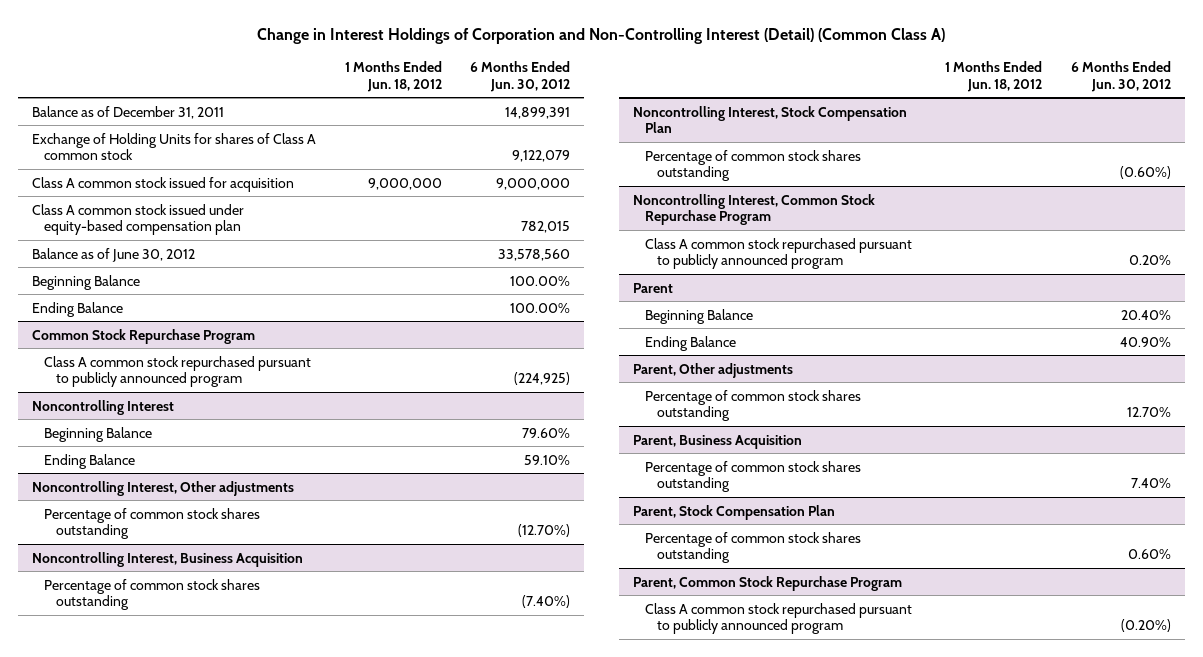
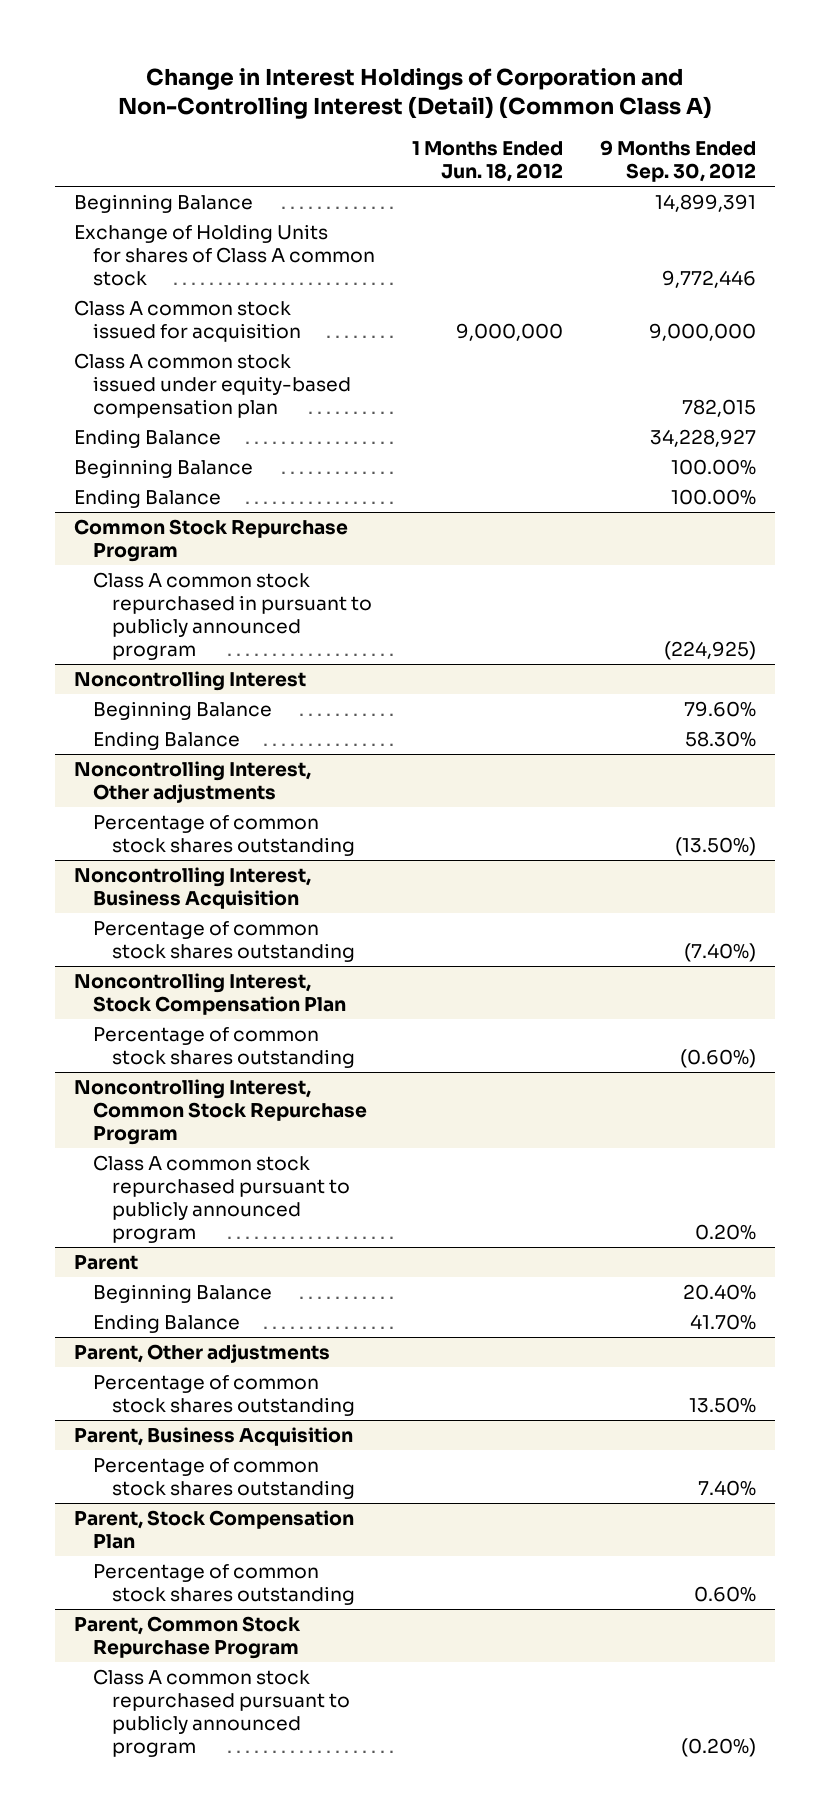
- | 1 Months Ended Jun. 18, 2012 | 6 Months Ended Jun. 30, 2012
+ | 1 Months Ended Jun. 18, 2012 | 9 Months Ended Sep. 30, 2012
- Balance as of December 31, 2011 | | 14,899,391
+ Beginning Balance | | 14,899,391
- Balance as of June 30, 2012 | | 33,578,560
+ Ending Balance | | 34,228,927
@ Common Stock Repurchase Program
- Class A common stock repurchased pursuant to publicly announced program | | (224,925)
+ Class A common stock repurchased in pursuant to publicly announced program | | (224,925)

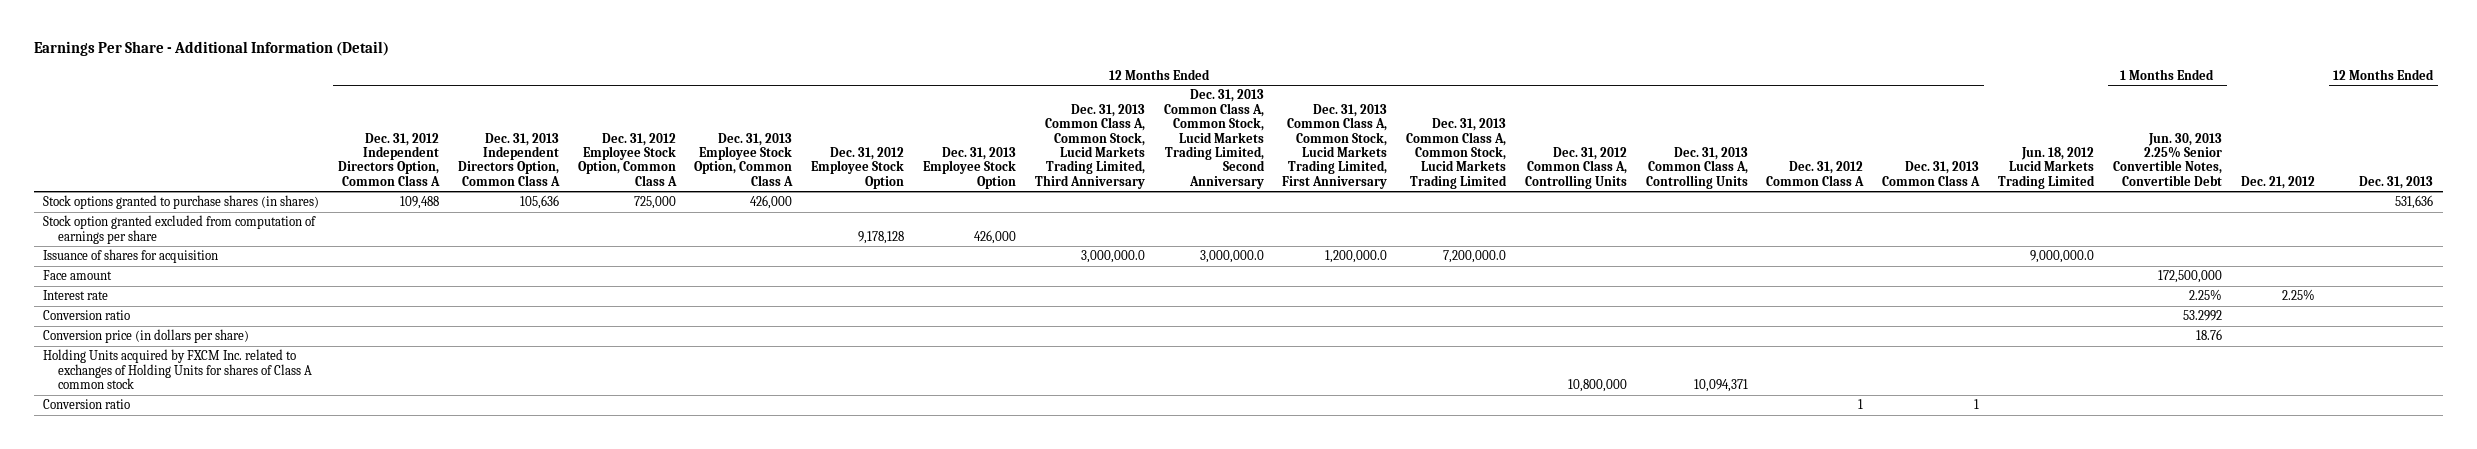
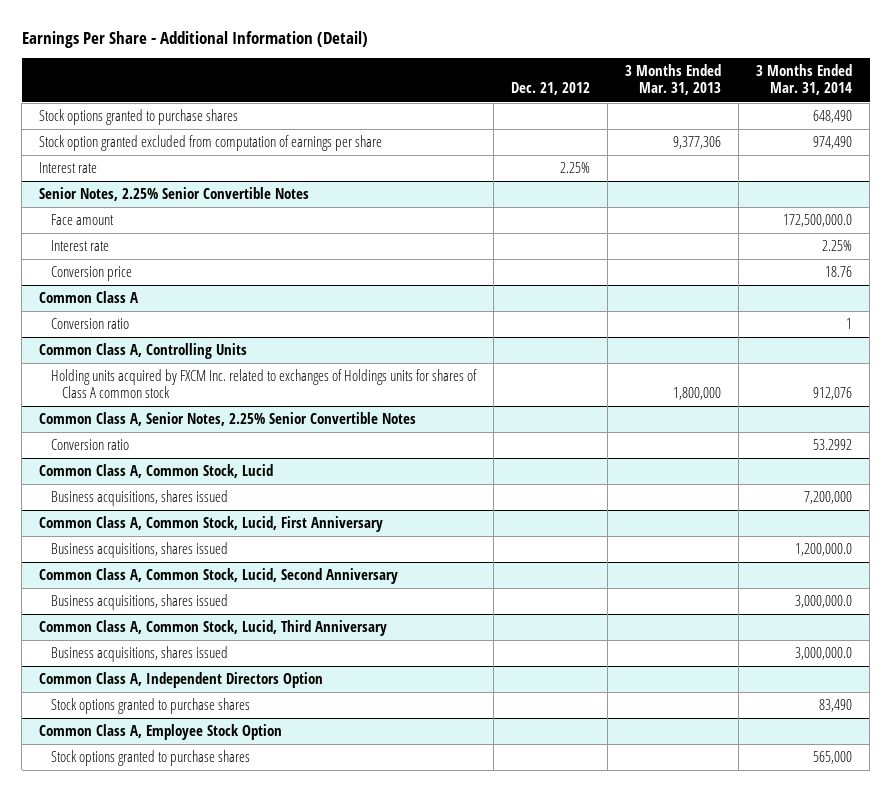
- | 12 Months Ended Dec. 31, 2012 Independent Directors Option, Common Class A | 12 Months Ended Dec. 31, 2013 Independent Directors Option, Common Class A | 12 Months Ended Dec. 31, 2012 Employee Stock Option, Common Class A | 12 Months Ended Dec. 31, 2013 Employee Stock Option, Common Class A | 12 Months Ended Dec. 31, 2012 Employee Stock Option | 12 Months Ended Dec. 31, 2013 Employee Stock Option | 12 Months Ended Dec. 31, 2013 Common Class A, Common Stock, Lucid Markets Trading Limited, Third Anniversary | 12 Months Ended Dec. 31, 2013 Common Class A, Common Stock, Lucid Markets Trading Limited, Second Anniversary | 12 Months Ended Dec. 31, 2013 Common Class A, Common Stock, Lucid Markets Trading Limited, First Anniversary | 12 Months Ended Dec. 31, 2013 Common Class A, Common Stock, Lucid Markets Trading Limited | 12 Months Ended Dec. 31, 2012 Common Class A, Controlling Units | 12 Months Ended Dec. 31, 2013 Common Class A, Controlling Units | 12 Months Ended Dec. 31, 2012 Common Class A | 12 Months Ended Dec. 31, 2013 Common Class A | Jun. 18, 2012 Lucid Markets Trading Limited | 1 Months Ended Jun. 30, 2013 2.25% Senior Convertible Notes, Convertible Debt | Dec. 21, 2012 | 12 Months Ended Dec. 31, 2013
+ | Dec. 21, 2012 | 3 Months Ended Mar. 31, 2013 | 3 Months Ended Mar. 31, 2014
- Stock options granted to purchase shares (in shares) | 109,488 | 105,636 | 725,000 | 426,000 | | | | | | | | | | | | | | 531,636
+ Stock options granted to purchase shares | | | 648,490
- Issuance of shares for acquisition | | | | | | | 3,000,000.0 | 3,000,000.0 | 1,200,000.0 | 7,200,000.0 | | | | | 9,000,000.0 | | |
- Face amount | | | | | | | | | | | | | | | | 172,500,000 | |
- Conversion ratio | | | | | | | | | | | | | | | | 53.2992 | |
- Conversion price (in dollars per share) | | | | | | | | | | | | | | | | 18.76 | |
- Holding Units acquired by FXCM Inc. related to exchanges of Holding Units for shares of Class A common stock | | | | | | | | | | | 10,800,000 | 10,094,371 | | | | | |
- Conversion ratio | | | | | | | | | | | | | 1 | 1 | | | |
+ Senior Notes, 2.25% Senior Convertible Notes
+ Face amount | | | 172,500,000.0
+ Interest rate | | | 2.25%
+ Conversion price | | | 18.76
+ Common Class A
+ Conversion ratio | | | 1
+ Common Class A, Controlling Units
+ Holding units acquired by FXCM Inc. related to exchanges of Holdings units for shares of Class A common stock | | 1,800,000 | 912,076
+ Common Class A, Senior Notes, 2.25% Senior Convertible Notes
+ Conversion ratio | | | 53.2992
+ Common Class A, Common Stock, Lucid
+ Business acquisitions, shares issued | | | 7,200,000
+ Common Class A, Common Stock, Lucid, First Anniversary
+ Business acquisitions, shares issued | | | 1,200,000.0
+ Common Class A, Common Stock, Lucid, Second Anniversary
+ Business acquisitions, shares issued | | | 3,000,000.0
+ Common Class A, Common Stock, Lucid, Third Anniversary
+ Business acquisitions, shares issued | | | 3,000,000.0
+ Common Class A, Independent Directors Option
+ Stock options granted to purchase shares | | | 83,490
+ Common Class A, Employee Stock Option
+ Stock options granted to purchase shares | | | 565,000

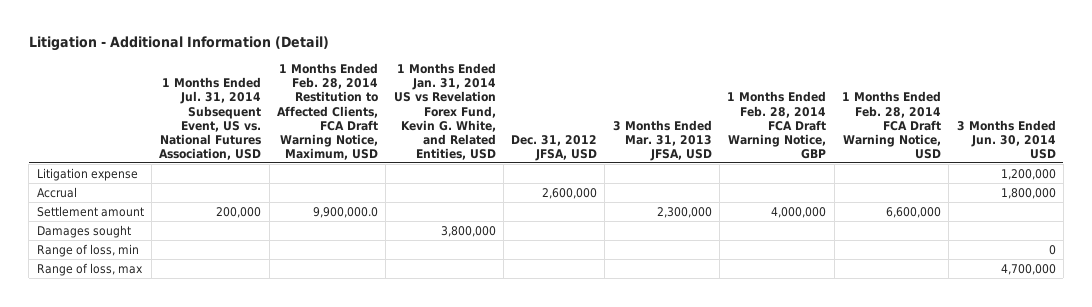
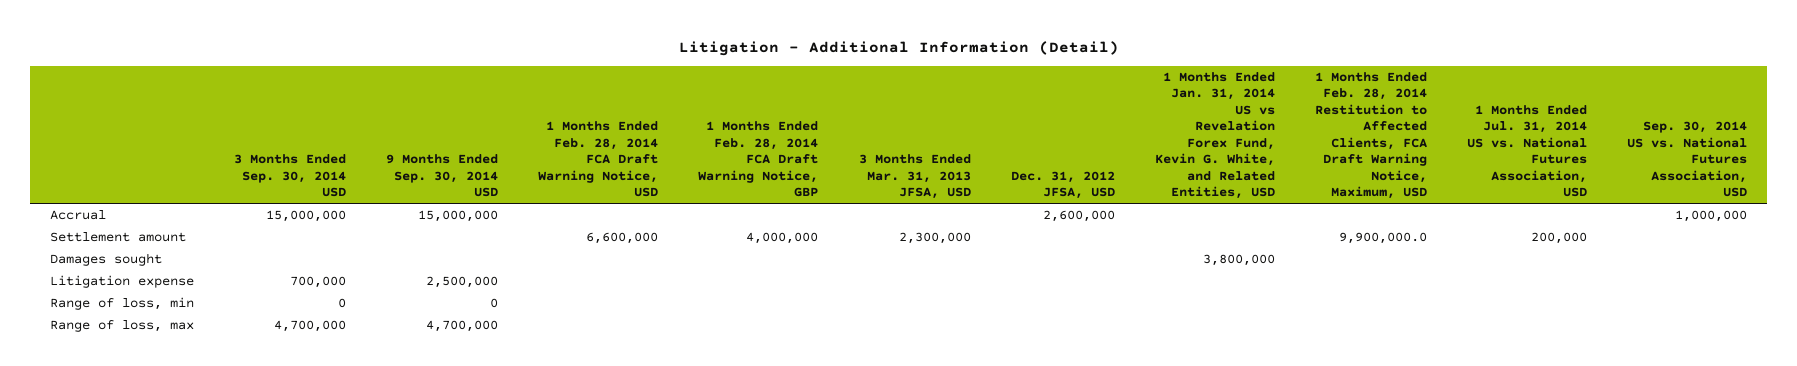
- | 1 Months Ended Jul. 31, 2014 Subsequent Event, US vs. National Futures Association, USD | 1 Months Ended Feb. 28, 2014 Restitution to Affected Clients, FCA Draft Warning Notice, Maximum, USD | 1 Months Ended Jan. 31, 2014 US vs Revelation Forex Fund, Kevin G. White, and Related Entities, USD | Dec. 31, 2012 JFSA, USD | 3 Months Ended Mar. 31, 2013 JFSA, USD | 1 Months Ended Feb. 28, 2014 FCA Draft Warning Notice, GBP | 1 Months Ended Feb. 28, 2014 FCA Draft Warning Notice, USD | 3 Months Ended Jun. 30, 2014 USD
+ | 3 Months Ended Sep. 30, 2014 USD | 9 Months Ended Sep. 30, 2014 USD | 1 Months Ended Feb. 28, 2014 FCA Draft Warning Notice, USD | 1 Months Ended Feb. 28, 2014 FCA Draft Warning Notice, GBP | 3 Months Ended Mar. 31, 2013 JFSA, USD | Dec. 31, 2012 JFSA, USD | 1 Months Ended Jan. 31, 2014 US vs Revelation Forex Fund, Kevin G. White, and Related Entities, USD | 1 Months Ended Feb. 28, 2014 Restitution to Affected Clients, FCA Draft Warning Notice, Maximum, USD | 1 Months Ended Jul. 31, 2014 US vs. National Futures Association, USD | Sep. 30, 2014 US vs. National Futures Association, USD
moved down: Litigation expense | 700,000 | 2,500,000 | | | | | | | |

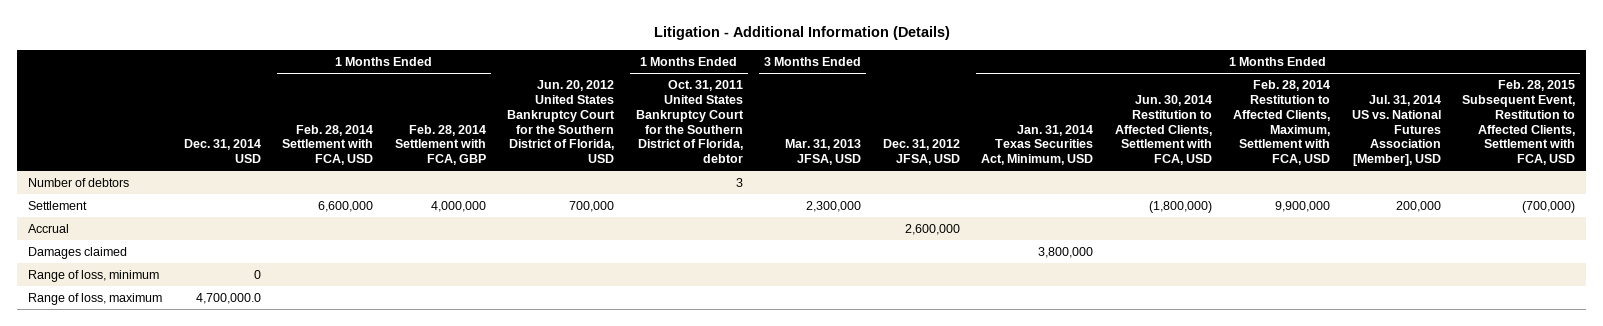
- Litigation - Additional Information (Detail)
+ Litigation - Additional Information (Details)
- | 3 Months Ended Sep. 30, 2014 USD | 9 Months Ended Sep. 30, 2014 USD | 1 Months Ended Feb. 28, 2014 FCA Draft Warning Notice, USD | 1 Months Ended Feb. 28, 2014 FCA Draft Warning Notice, GBP | 3 Months Ended Mar. 31, 2013 JFSA, USD | Dec. 31, 2012 JFSA, USD | 1 Months Ended Jan. 31, 2014 US vs Revelation Forex Fund, Kevin G. White, and Related Entities, USD | 1 Months Ended Feb. 28, 2014 Restitution to Affected Clients, FCA Draft Warning Notice, Maximum, USD | 1 Months Ended Jul. 31, 2014 US vs. National Futures Association, USD | Sep. 30, 2014 US vs. National Futures Association, USD
+ | Dec. 31, 2014 USD | 1 Months Ended Feb. 28, 2014 Settlement with FCA, USD | 1 Months Ended Feb. 28, 2014 Settlement with FCA, GBP | Jun. 20, 2012 United States Bankruptcy Court for the Southern District of Florida, USD | 1 Months Ended Oct. 31, 2011 United States Bankruptcy Court for the Southern District of Florida, debtor | 3 Months Ended Mar. 31, 2013 JFSA, USD | Dec. 31, 2012 JFSA, USD | 1 Months Ended Jan. 31, 2014 Texas Securities Act, Minimum, USD | 1 Months Ended Jun. 30, 2014 Restitution to Affected Clients, Settlement with FCA, USD | 1 Months Ended Feb. 28, 2014 Restitution to Affected Clients, Maximum, Settlement with FCA, USD | 1 Months Ended Jul. 31, 2014 US vs. National Futures Association [Member], USD | 1 Months Ended Feb. 28, 2015 Subsequent Event, Restitution to Affected Clients, Settlement with FCA, USD
+ Number of debtors | | | | | 3 | | | | | | |
+ Settlement | | 6,600,000 | 4,000,000 | 700,000 | | 2,300,000 | | | (1,800,000) | 9,900,000 | 200,000 | (700,000)
- Settlement amount | | | 6,600,000 | 4,000,000 | 2,300,000 | | | 9,900,000.0 | 200,000 |
- Damages sought | | | | | | | 3,800,000 | | |
- Litigation expense | 700,000 | 2,500,000 | | | | | | | |
- Range of loss, min | 0 | 0 | | | | | | | |
- Range of loss, max | 4,700,000 | 4,700,000 | | | | | | | |
+ Damages claimed | | | | | | | | 3,800,000 | | | |
+ Range of loss, minimum | 0 | | | | | | | | | | |
+ Range of loss, maximum | 4,700,000.0 | | | | | | | | | | |

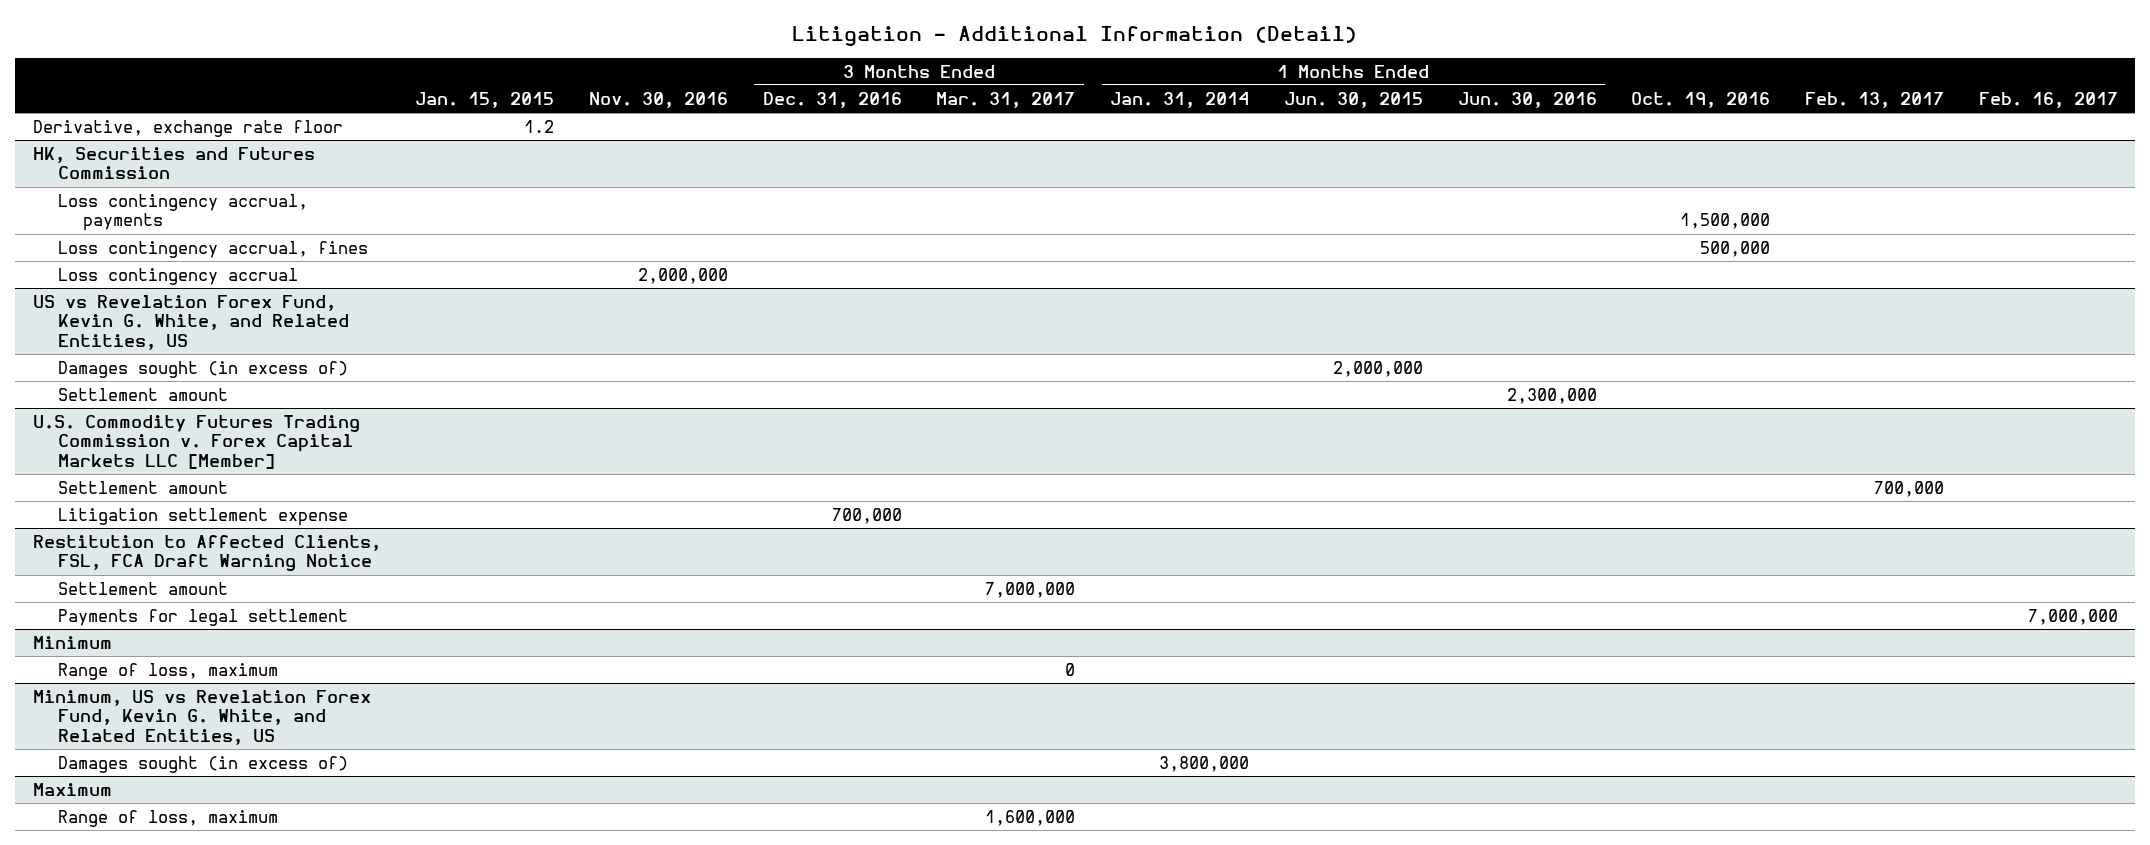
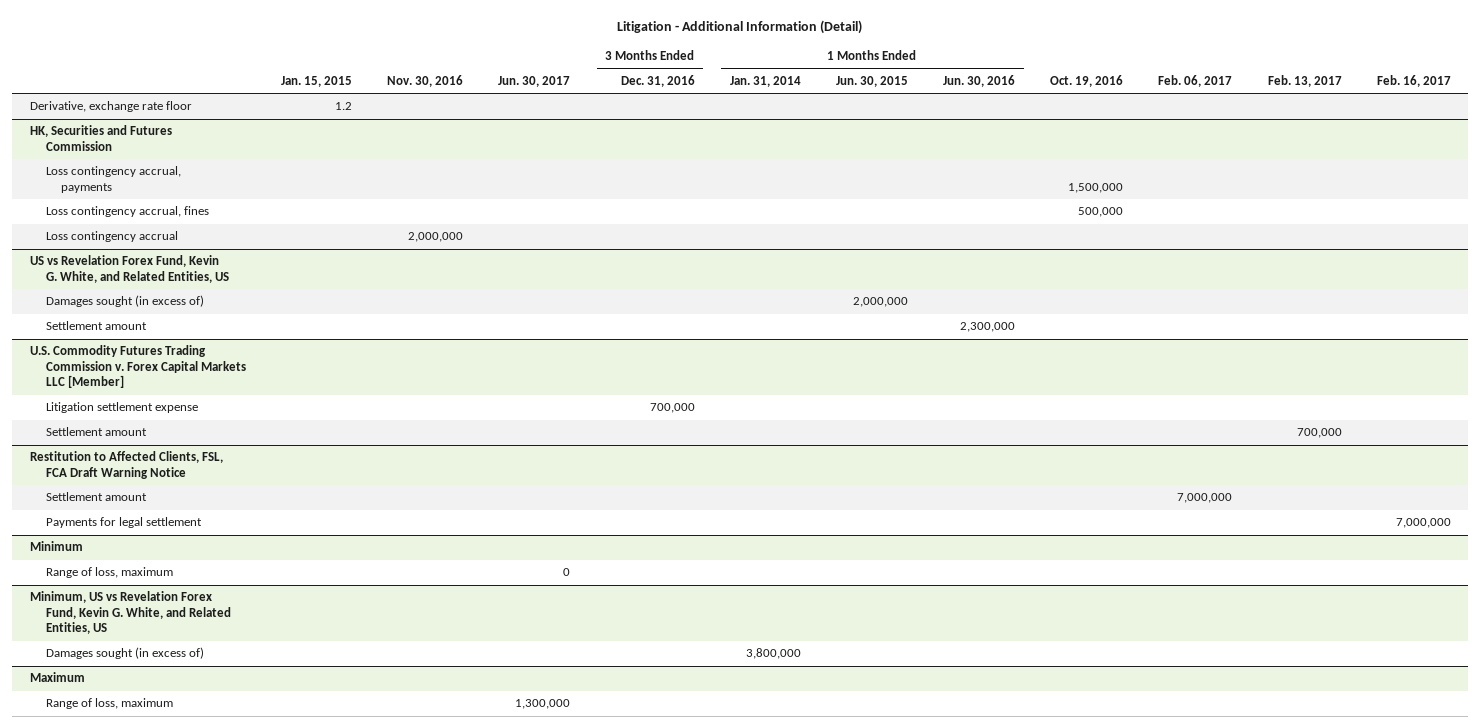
- | Jan. 15, 2015 | Nov. 30, 2016 | 3 Months Ended Dec. 31, 2016 | 3 Months Ended Mar. 31, 2017 | 1 Months Ended Jan. 31, 2014 | 1 Months Ended Jun. 30, 2015 | 1 Months Ended Jun. 30, 2016 | Oct. 19, 2016 | Feb. 13, 2017 | Feb. 16, 2017
+ | Jan. 15, 2015 | Nov. 30, 2016 | Jun. 30, 2017 | 3 Months Ended Dec. 31, 2016 | 1 Months Ended Jan. 31, 2014 | 1 Months Ended Jun. 30, 2015 | 1 Months Ended Jun. 30, 2016 | Oct. 19, 2016 | Feb. 06, 2017 | Feb. 13, 2017 | Feb. 16, 2017
@ U.S. Commodity Futures Trading Commission v. Forex Capital Markets LLC [Member]
moved down: Settlement amount | | | | | | | | | | 700,000 |

